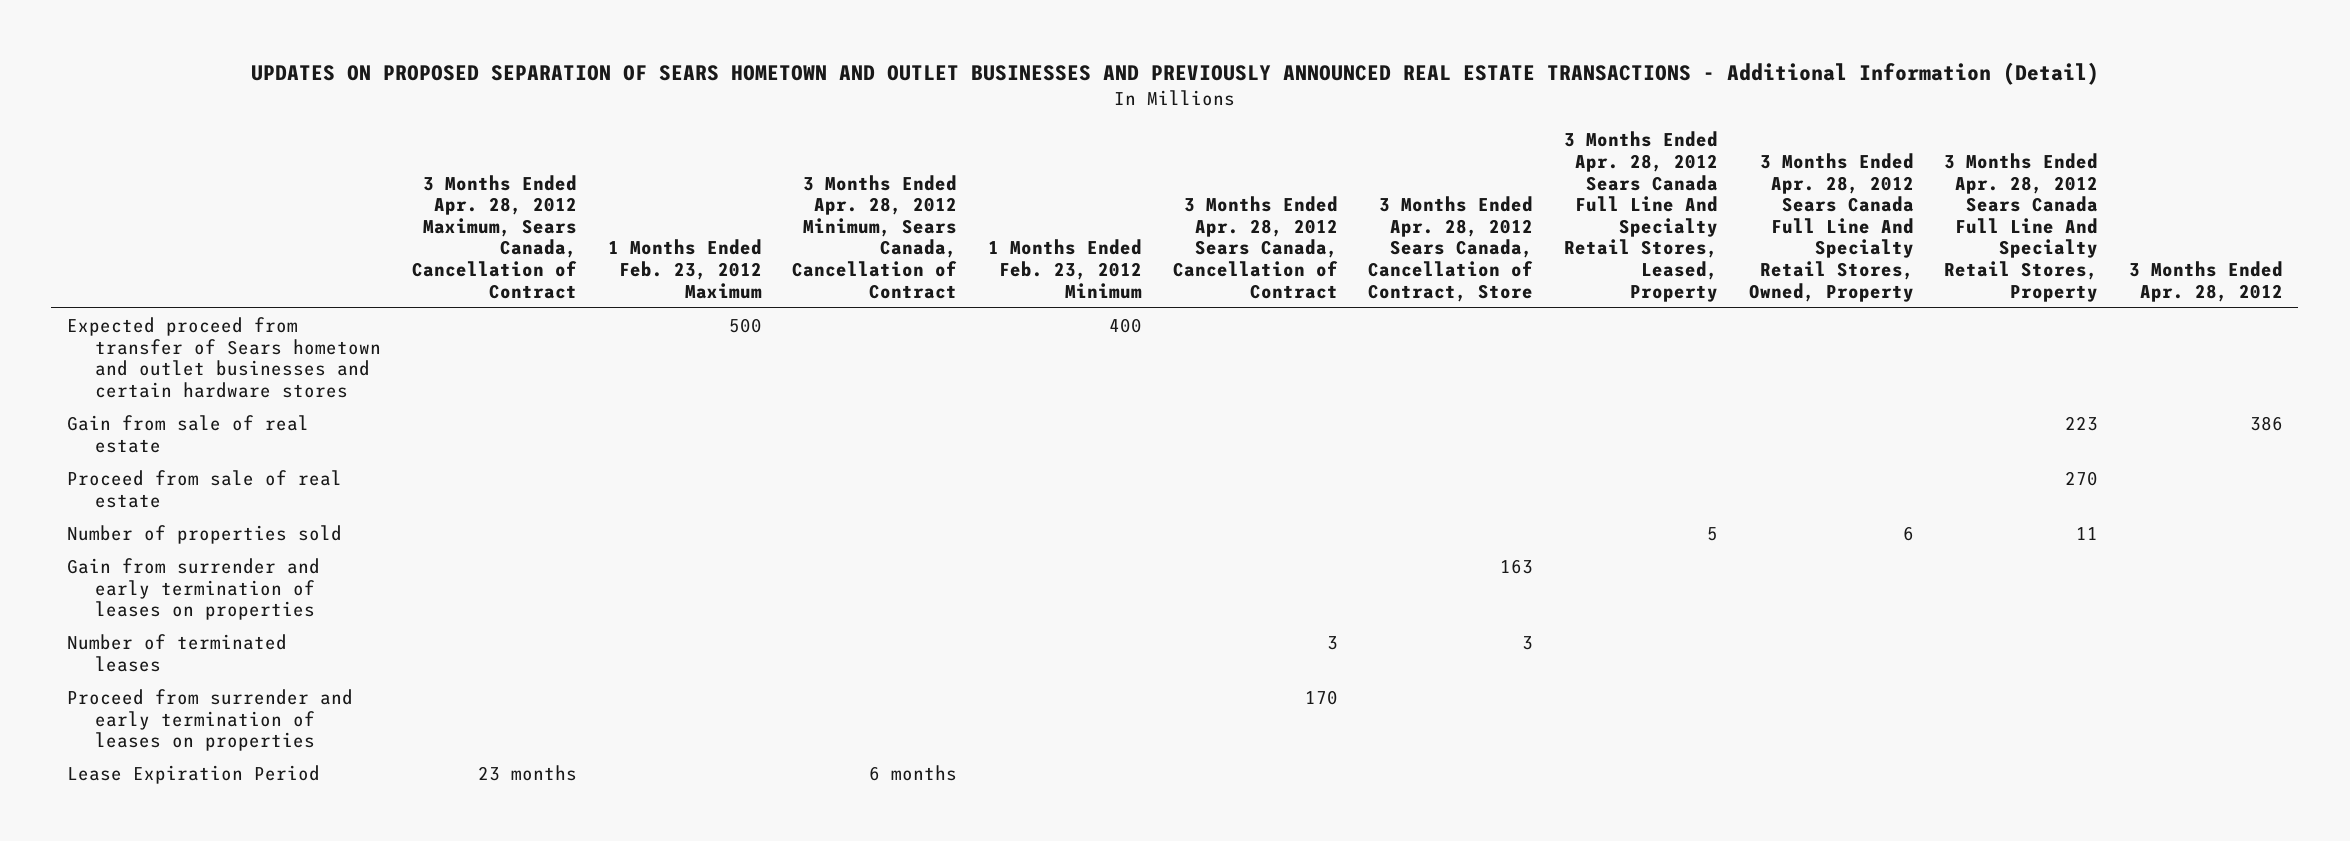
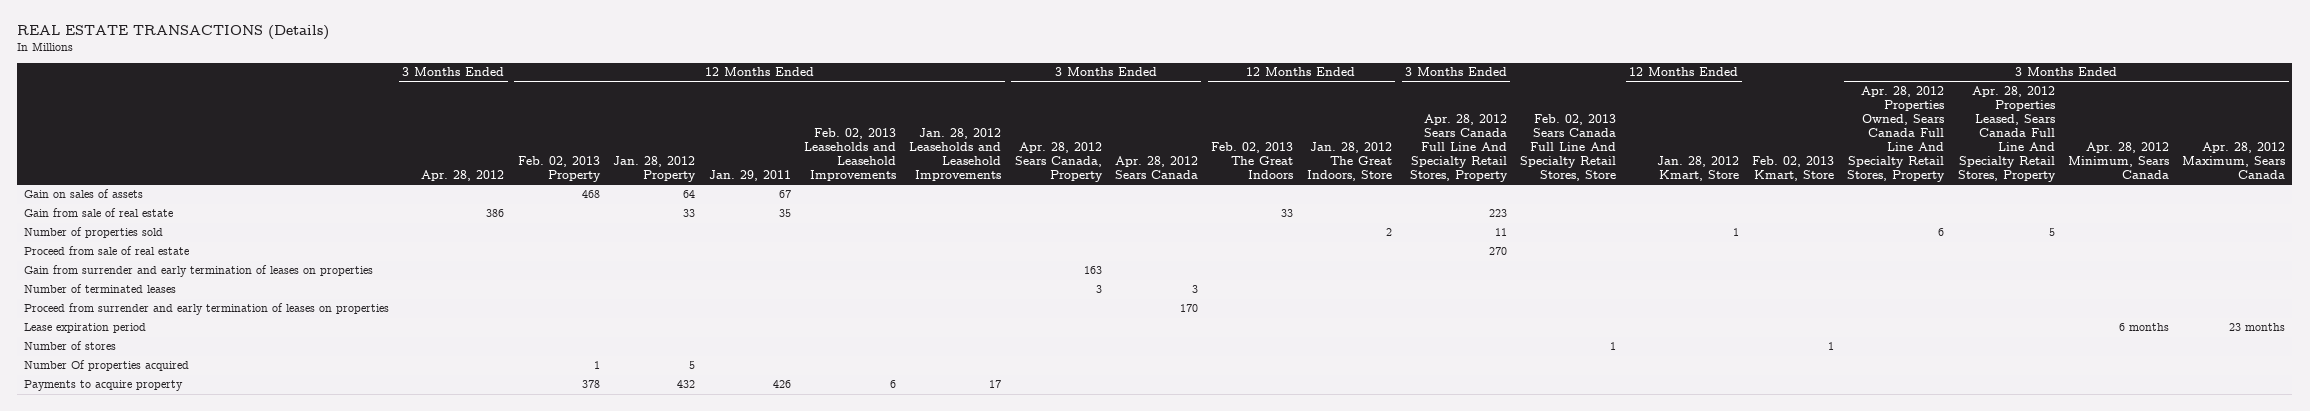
- UPDATES ON PROPOSED SEPARATION OF SEARS HOMETOWN AND OUTLET BUSINESSES AND PREVIOUSLY ANNOUNCED REAL ESTATE TRANSACTIONS - Additional Information (Detail)
+ REAL ESTATE TRANSACTIONS (Details)
- | 3 Months Ended Apr. 28, 2012 Maximum, Sears Canada, Cancellation of Contract | 1 Months Ended Feb. 23, 2012 Maximum | 3 Months Ended Apr. 28, 2012 Minimum, Sears Canada, Cancellation of Contract | 1 Months Ended Feb. 23, 2012 Minimum | 3 Months Ended Apr. 28, 2012 Sears Canada, Cancellation of Contract | 3 Months Ended Apr. 28, 2012 Sears Canada, Cancellation of Contract, Store | 3 Months Ended Apr. 28, 2012 Sears Canada Full Line And Specialty Retail Stores, Leased, Property | 3 Months Ended Apr. 28, 2012 Sears Canada Full Line And Specialty Retail Stores, Owned, Property | 3 Months Ended Apr. 28, 2012 Sears Canada Full Line And Specialty Retail Stores, Property | 3 Months Ended Apr. 28, 2012
+ | 3 Months Ended Apr. 28, 2012 | 12 Months Ended Feb. 02, 2013 Property | 12 Months Ended Jan. 28, 2012 Property | 12 Months Ended Jan. 29, 2011 | 12 Months Ended Feb. 02, 2013 Leaseholds and Leasehold Improvements | 12 Months Ended Jan. 28, 2012 Leaseholds and Leasehold Improvements | 3 Months Ended Apr. 28, 2012 Sears Canada, Property | 3 Months Ended Apr. 28, 2012 Sears Canada | 12 Months Ended Feb. 02, 2013 The Great Indoors | 12 Months Ended Jan. 28, 2012 The Great Indoors, Store | 3 Months Ended Apr. 28, 2012 Sears Canada Full Line And Specialty Retail Stores, Property | Feb. 02, 2013 Sears Canada Full Line And Specialty Retail Stores, Store | 12 Months Ended Jan. 28, 2012 Kmart, Store | Feb. 02, 2013 Kmart, Store | 3 Months Ended Apr. 28, 2012 Properties Owned, Sears Canada Full Line And Specialty Retail Stores, Property | 3 Months Ended Apr. 28, 2012 Properties Leased, Sears Canada Full Line And Specialty Retail Stores, Property | 3 Months Ended Apr. 28, 2012 Minimum, Sears Canada | 3 Months Ended Apr. 28, 2012 Maximum, Sears Canada
- Expected proceed from transfer of Sears hometown and outlet businesses and certain hardware stores | | 500 | | 400 | | | | | |
+ Gain on sales of assets | | 468 | 64 | 67 | | | | | | | | | | | | | |
moved down: Proceed from sale of real estate | | | | | | | | | | | 270 | | | | | | |
- Lease Expiration Period | 23 months | | 6 months | | | | | | |
+ Lease expiration period | | | | | | | | | | | | | | | | | 6 months | 23 months
+ Number of stores | | | | | | | | | | | | 1 | | 1 | | | |
+ Number Of properties acquired | | 1 | 5 | | | | | | | | | | | | | | |
+ Payments to acquire property | | 378 | 432 | 426 | 6 | 17 | | | | | | | | | | | |

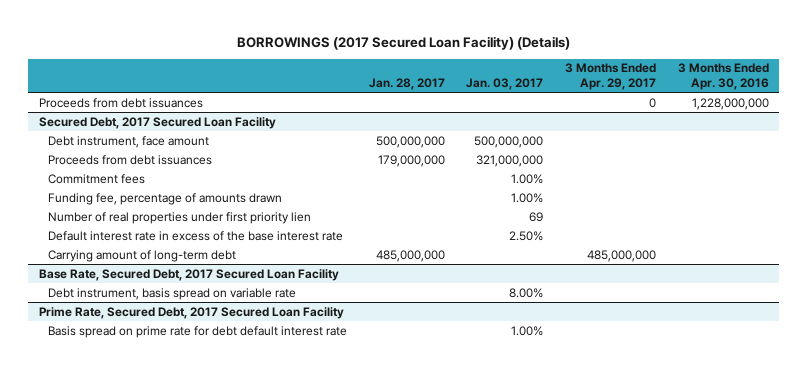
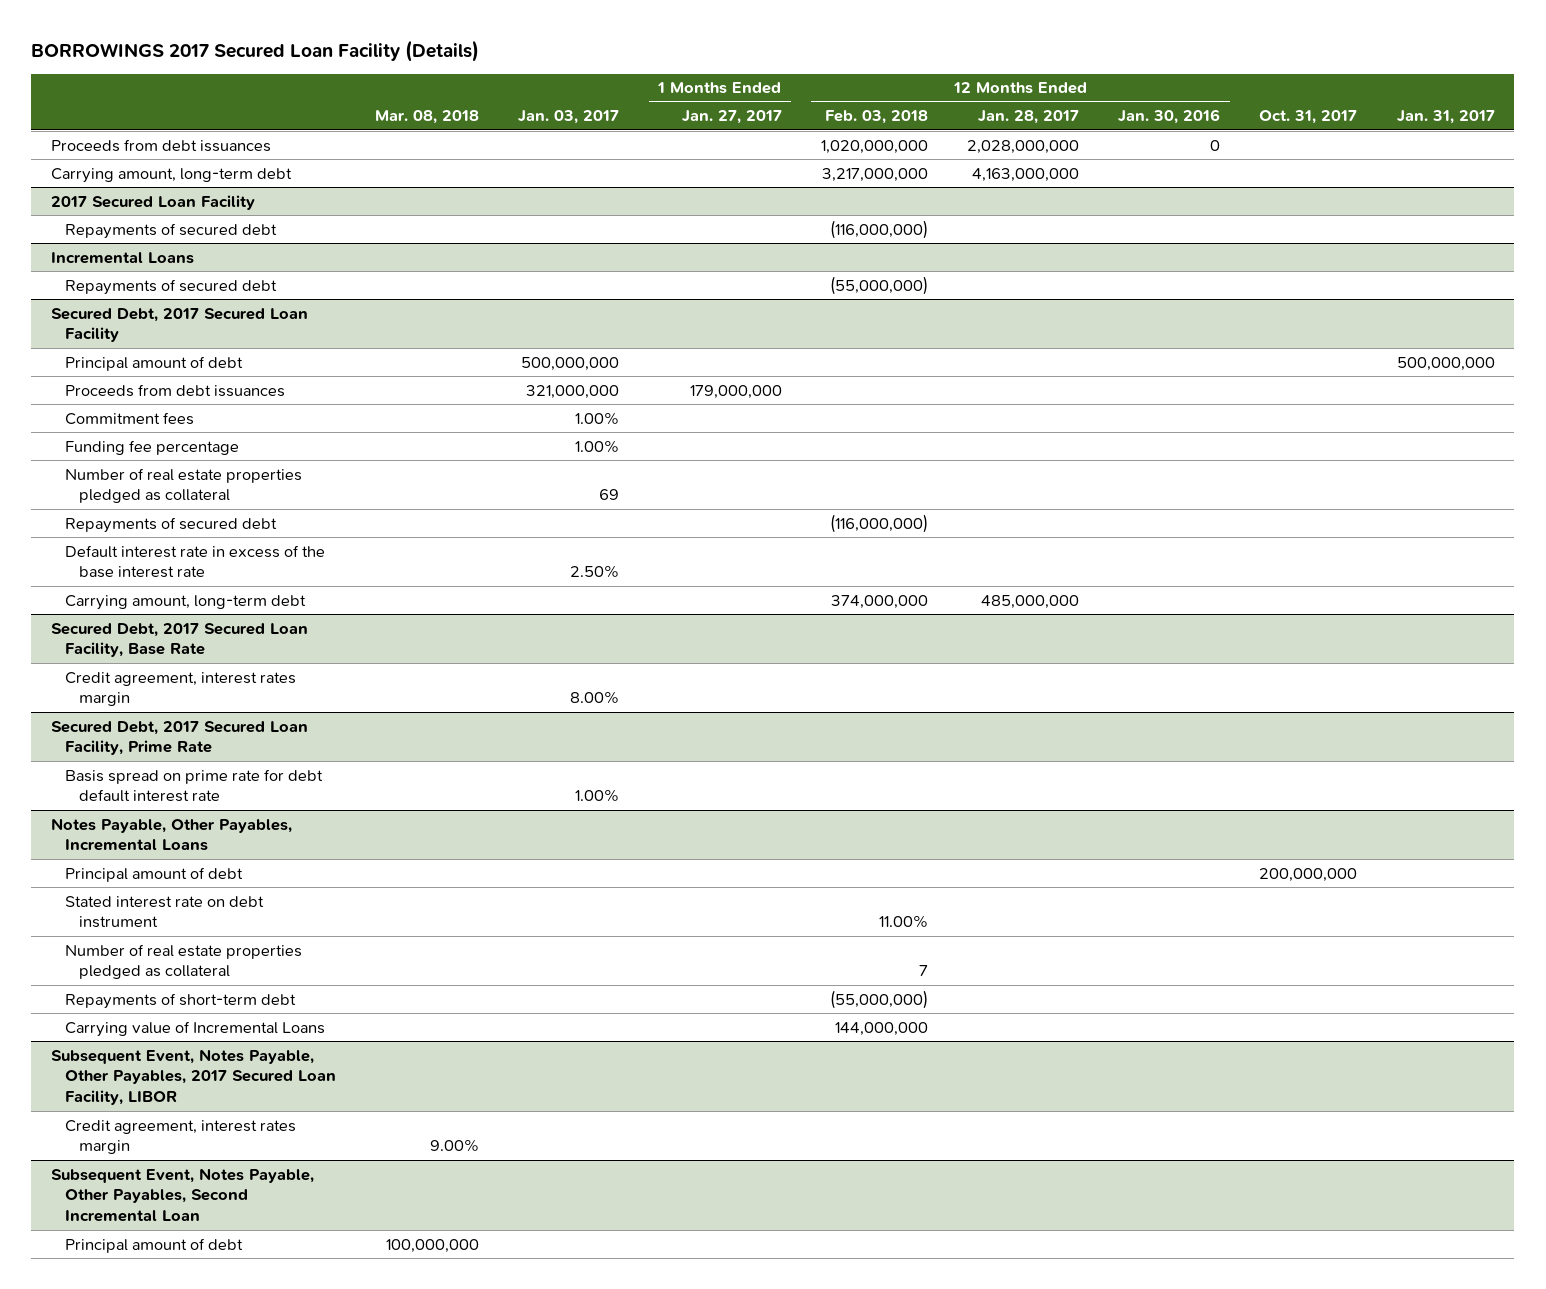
- BORROWINGS (2017 Secured Loan Facility) (Details)
+ BORROWINGS 2017 Secured Loan Facility (Details)
- | Jan. 28, 2017 | Jan. 03, 2017 | 3 Months Ended Apr. 29, 2017 | 3 Months Ended Apr. 30, 2016
+ | Mar. 08, 2018 | Jan. 03, 2017 | 1 Months Ended Jan. 27, 2017 | 12 Months Ended Feb. 03, 2018 | 12 Months Ended Jan. 28, 2017 | 12 Months Ended Jan. 30, 2016 | Oct. 31, 2017 | Jan. 31, 2017
+ Carrying amount, long-term debt | | | | 3,217,000,000 | 4,163,000,000 | | |
+ 2017 Secured Loan Facility
+ Repayments of secured debt | | | | (116,000,000) | | | |
+ Incremental Loans
+ Repayments of secured debt | | | | (55,000,000) | | | |
@ Secured Debt, 2017 Secured Loan Facility
- Debt instrument, face amount | 500,000,000 | 500,000,000 | |
+ Principal amount of debt | | 500,000,000 | | | | | | 500,000,000
- Funding fee, percentage of amounts drawn | | 1.00% | |
- Number of real properties under first priority lien | | 69 | |
+ Funding fee percentage | | 1.00% | | | | | |
+ Number of real estate properties pledged as collateral | | 69 | | | | | |
+ Repayments of secured debt | | | | (116,000,000) | | | |
- Carrying amount of long-term debt | 485,000,000 | | 485,000,000 |
- Base Rate, Secured Debt, 2017 Secured Loan Facility
- Debt instrument, basis spread on variable rate | | 8.00% | |
- Prime Rate, Secured Debt, 2017 Secured Loan Facility
@ Secured Debt, 2017 Secured Loan Facility
+ Carrying amount, long-term debt | | | | 374,000,000 | 485,000,000 | | |
+ Secured Debt, 2017 Secured Loan Facility, Base Rate
+ Credit agreement, interest rates margin | | 8.00% | | | | | |
+ Secured Debt, 2017 Secured Loan Facility, Prime Rate
+ Notes Payable, Other Payables, Incremental Loans
+ Principal amount of debt | | | | | | | 200,000,000 |
+ Stated interest rate on debt instrument | | | | 11.00% | | | |
+ Number of real estate properties pledged as collateral | | | | 7 | | | |
+ Repayments of short-term debt | | | | (55,000,000) | | | |
+ Carrying value of Incremental Loans | | | | 144,000,000 | | | |
+ Subsequent Event, Notes Payable, Other Payables, 2017 Secured Loan Facility, LIBOR
+ Credit agreement, interest rates margin | 9.00% | | | | | | |
+ Subsequent Event, Notes Payable, Other Payables, Second Incremental Loan
+ Principal amount of debt | 100,000,000 | | | | | | |

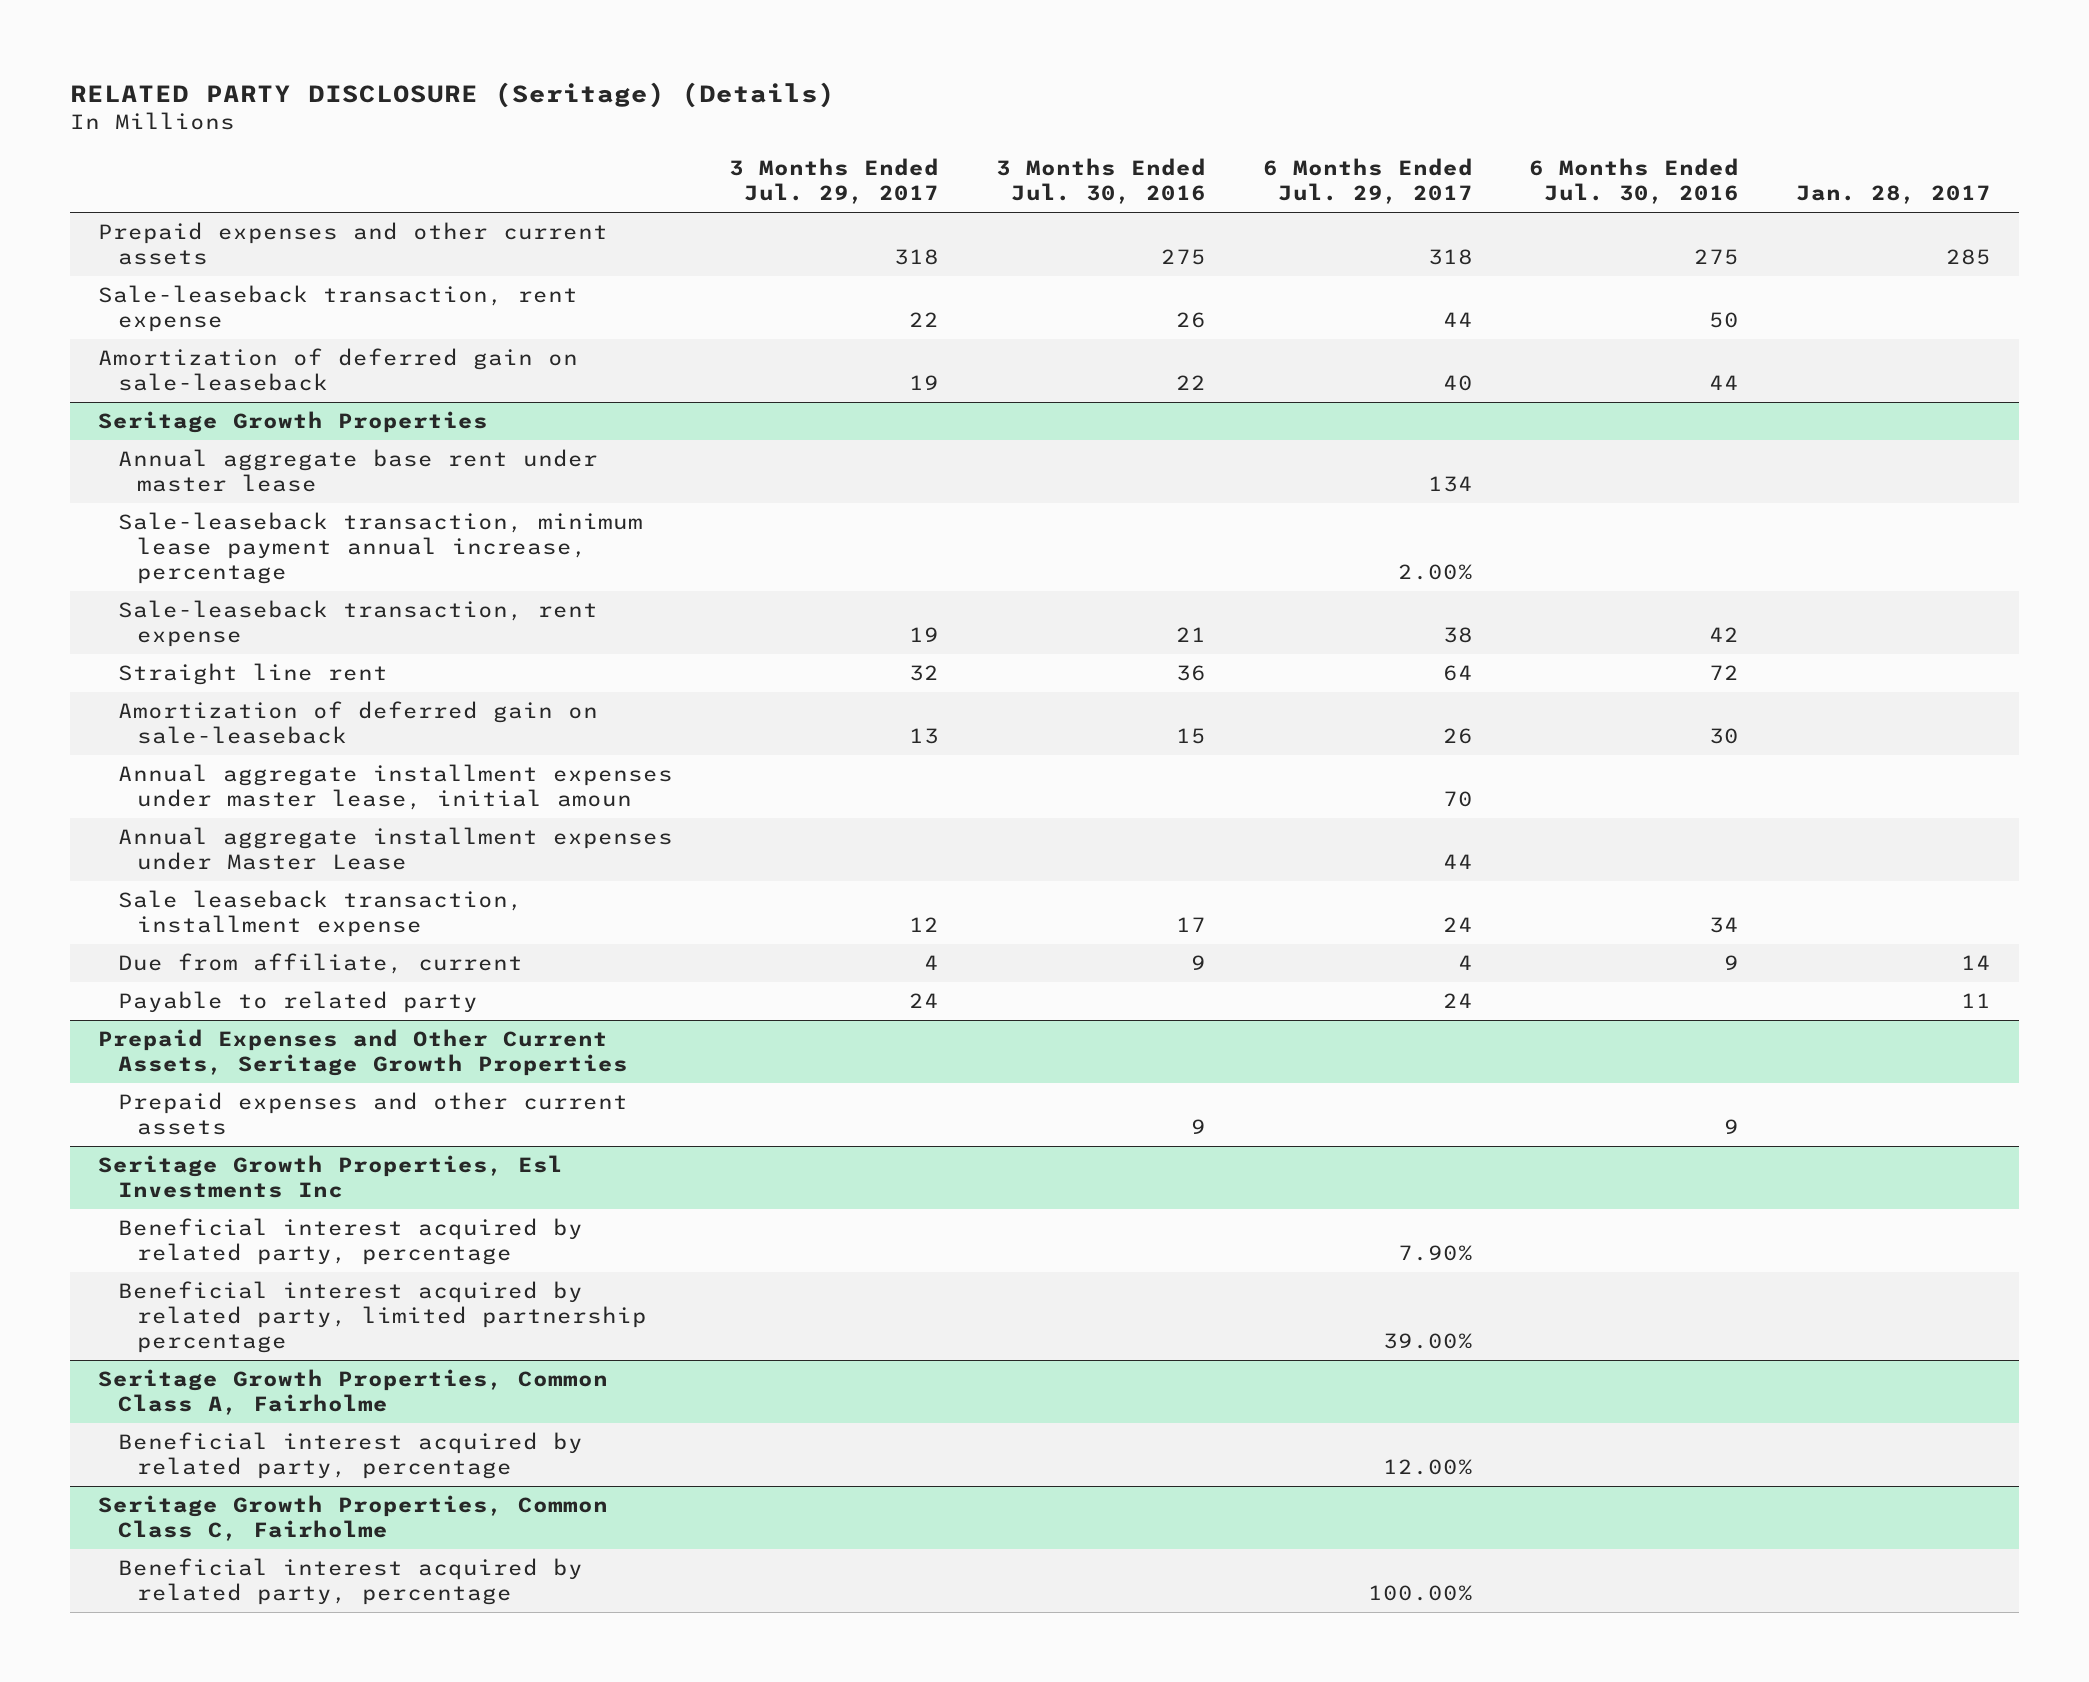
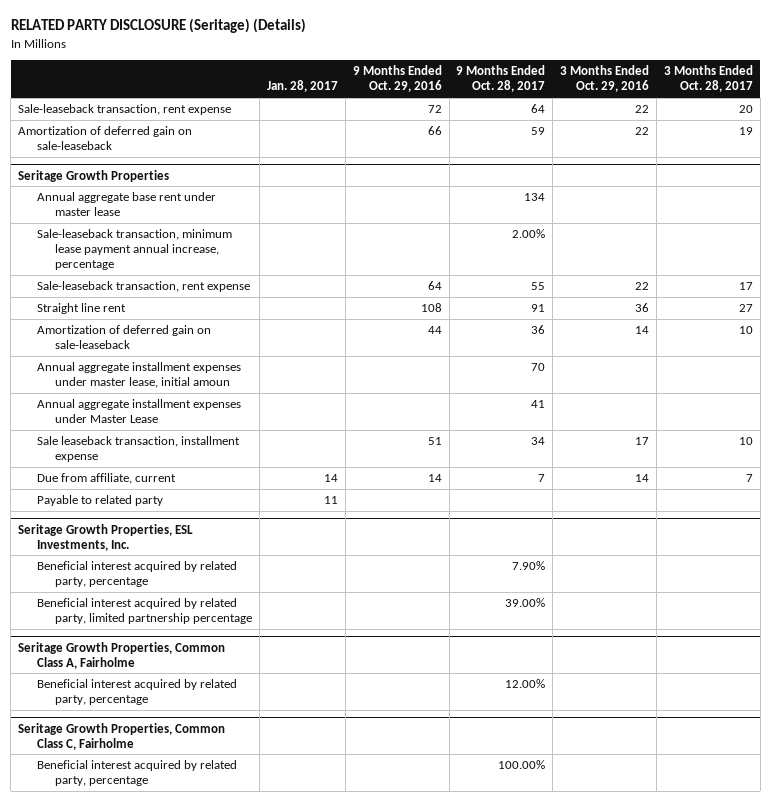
- | 3 Months Ended Jul. 29, 2017 | 3 Months Ended Jul. 30, 2016 | 6 Months Ended Jul. 29, 2017 | 6 Months Ended Jul. 30, 2016 | Jan. 28, 2017
+ | Jan. 28, 2017 | 9 Months Ended Oct. 29, 2016 | 9 Months Ended Oct. 28, 2017 | 3 Months Ended Oct. 29, 2016 | 3 Months Ended Oct. 28, 2017
- Prepaid expenses and other current assets | 318 | 275 | 318 | 275 | 285
- Prepaid Expenses and Other Current Assets, Seritage Growth Properties
- Prepaid expenses and other current assets | | 9 | | 9 |
- Seritage Growth Properties, Esl Investments Inc
+ Seritage Growth Properties, ESL Investments, Inc.

